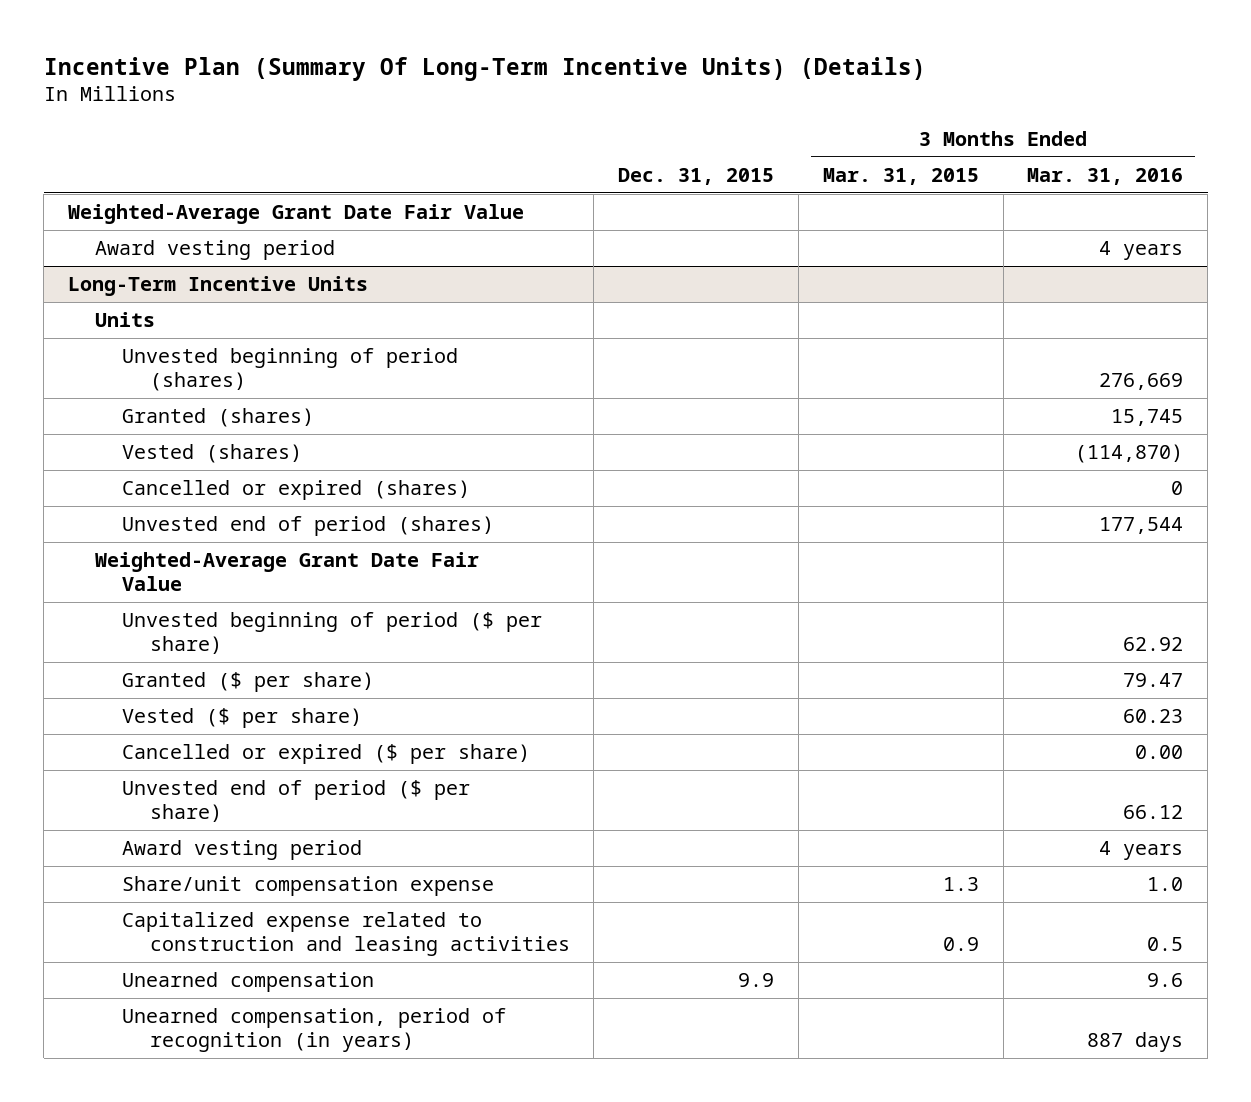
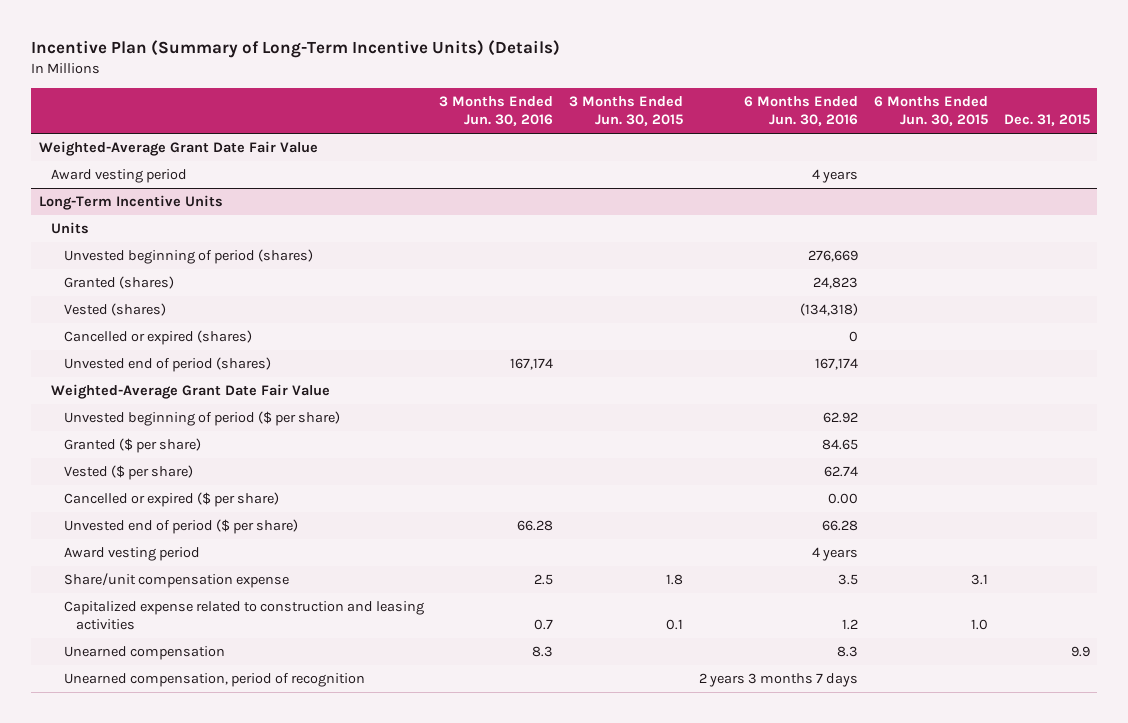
- Incentive Plan (Summary Of Long-Term Incentive Units) (Details)
+ Incentive Plan (Summary of Long-Term Incentive Units) (Details)
- | Dec. 31, 2015 | 3 Months Ended Mar. 31, 2015 | 3 Months Ended Mar. 31, 2016
+ | 3 Months Ended Jun. 30, 2016 | 3 Months Ended Jun. 30, 2015 | 6 Months Ended Jun. 30, 2016 | 6 Months Ended Jun. 30, 2015 | Dec. 31, 2015
@ Long-Term Incentive Units
- Unearned compensation, period of recognition (in years) | | | 887 days
+ Unearned compensation, period of recognition | | | 2 years 3 months 7 days | |

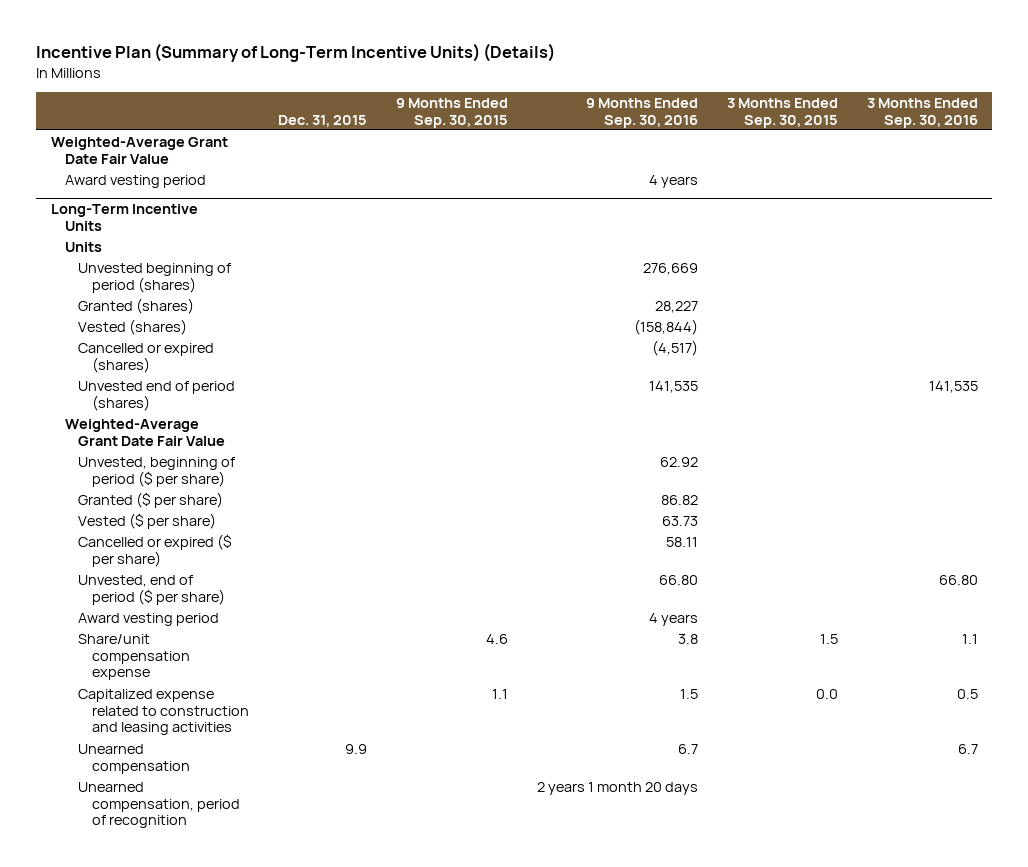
- | 3 Months Ended Jun. 30, 2016 | 3 Months Ended Jun. 30, 2015 | 6 Months Ended Jun. 30, 2016 | 6 Months Ended Jun. 30, 2015 | Dec. 31, 2015
+ | Dec. 31, 2015 | 9 Months Ended Sep. 30, 2015 | 9 Months Ended Sep. 30, 2016 | 3 Months Ended Sep. 30, 2015 | 3 Months Ended Sep. 30, 2016
@ Long-Term Incentive Units
- Unvested beginning of period ($ per share) | | | 62.92 | |
+ Unvested, beginning of period ($ per share) | | | 62.92 | |
- Unvested end of period ($ per share) | 66.28 | | 66.28 | |
+ Unvested, end of period ($ per share) | | | 66.80 | | 66.80

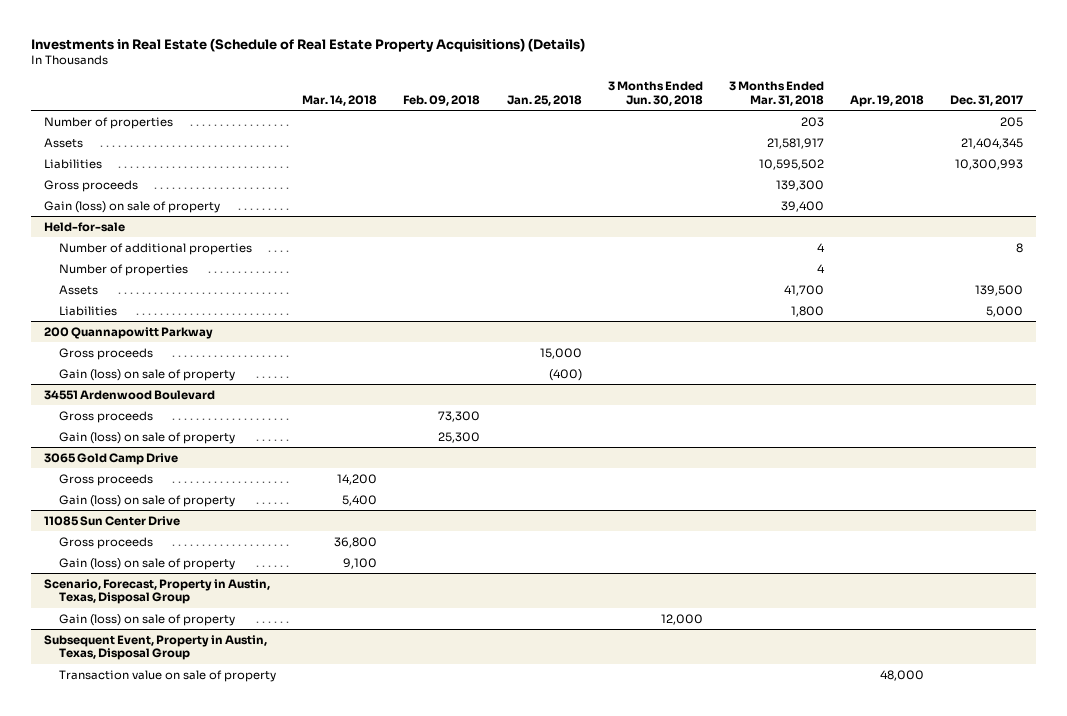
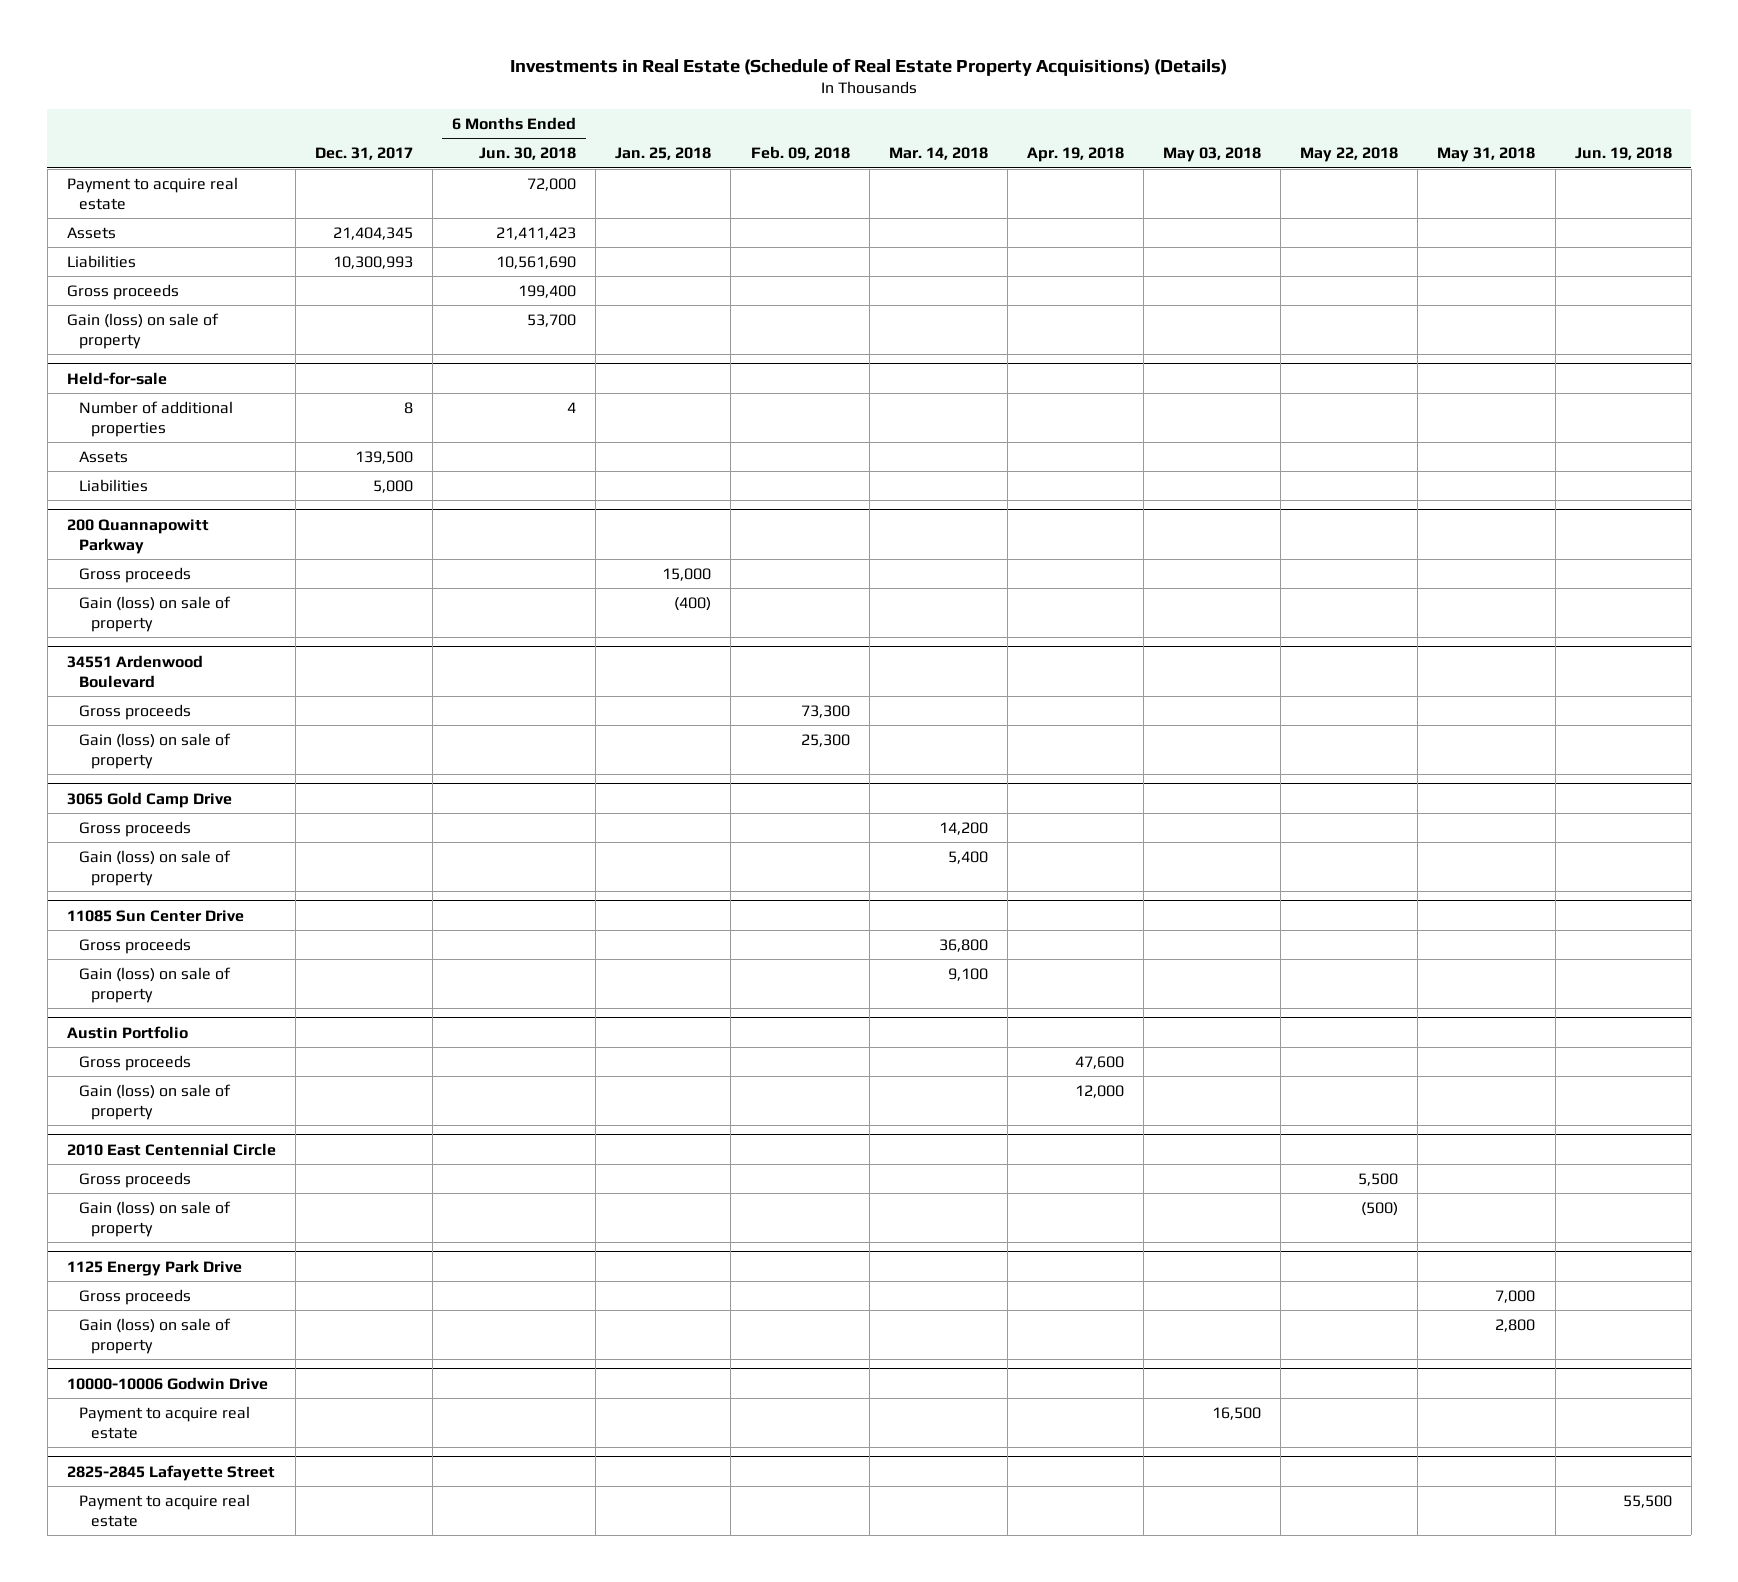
- | Mar. 14, 2018 | Feb. 09, 2018 | Jan. 25, 2018 | 3 Months Ended Jun. 30, 2018 | 3 Months Ended Mar. 31, 2018 | Apr. 19, 2018 | Dec. 31, 2017
+ | Dec. 31, 2017 | 6 Months Ended Jun. 30, 2018 | Jan. 25, 2018 | Feb. 09, 2018 | Mar. 14, 2018 | Apr. 19, 2018 | May 03, 2018 | May 22, 2018 | May 31, 2018 | Jun. 19, 2018
- Number of properties | | | | | 203 | | 205
+ Payment to acquire real estate | | 72,000 | | | | | | | |
@ Held-for-sale
- Number of properties | | | | | 4 | |
- Scenario, Forecast, Property in Austin, Texas, Disposal Group
- Gain (loss) on sale of property | | | | 12,000 | | |
- Subsequent Event, Property in Austin, Texas, Disposal Group
- Transaction value on sale of property | | | | | | 48,000 |
+ Austin Portfolio
+ Gross proceeds | | | | | | 47,600 | | | |
+ Gain (loss) on sale of property | | | | | | 12,000 | | | |
+ 2010 East Centennial Circle
+ Gross proceeds | | | | | | | | 5,500 | |
+ Gain (loss) on sale of property | | | | | | | | (500) | |
+ 1125 Energy Park Drive
+ Gross proceeds | | | | | | | | | 7,000 |
+ Gain (loss) on sale of property | | | | | | | | | 2,800 |
+ 10000-10006 Godwin Drive
+ Payment to acquire real estate | | | | | | | 16,500 | | |
+ 2825-2845 Lafayette Street
+ Payment to acquire real estate | | | | | | | | | | 55,500

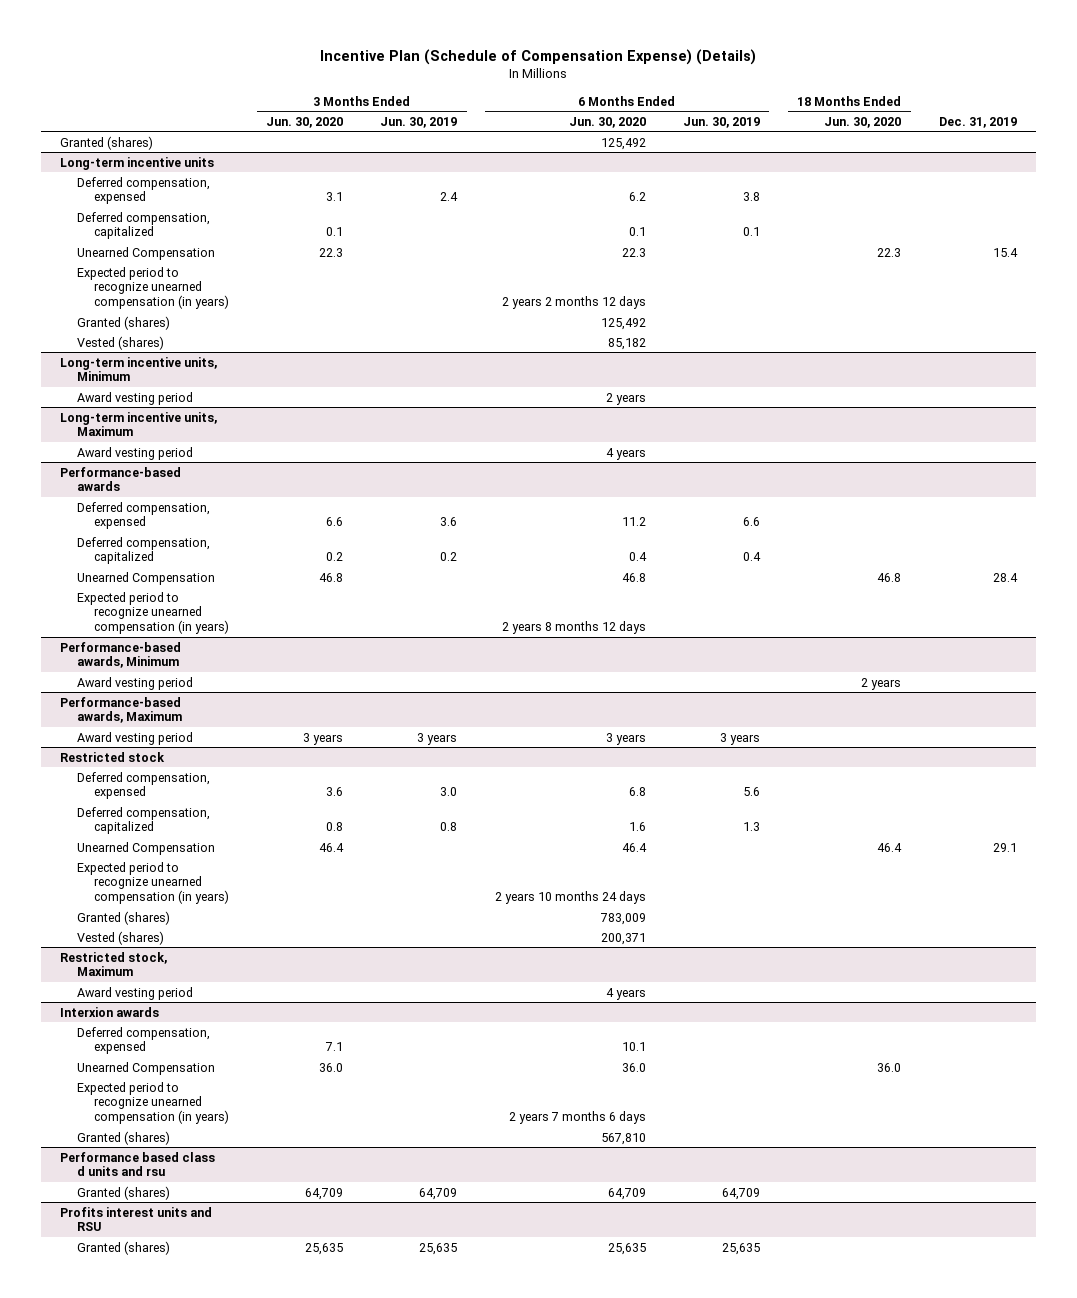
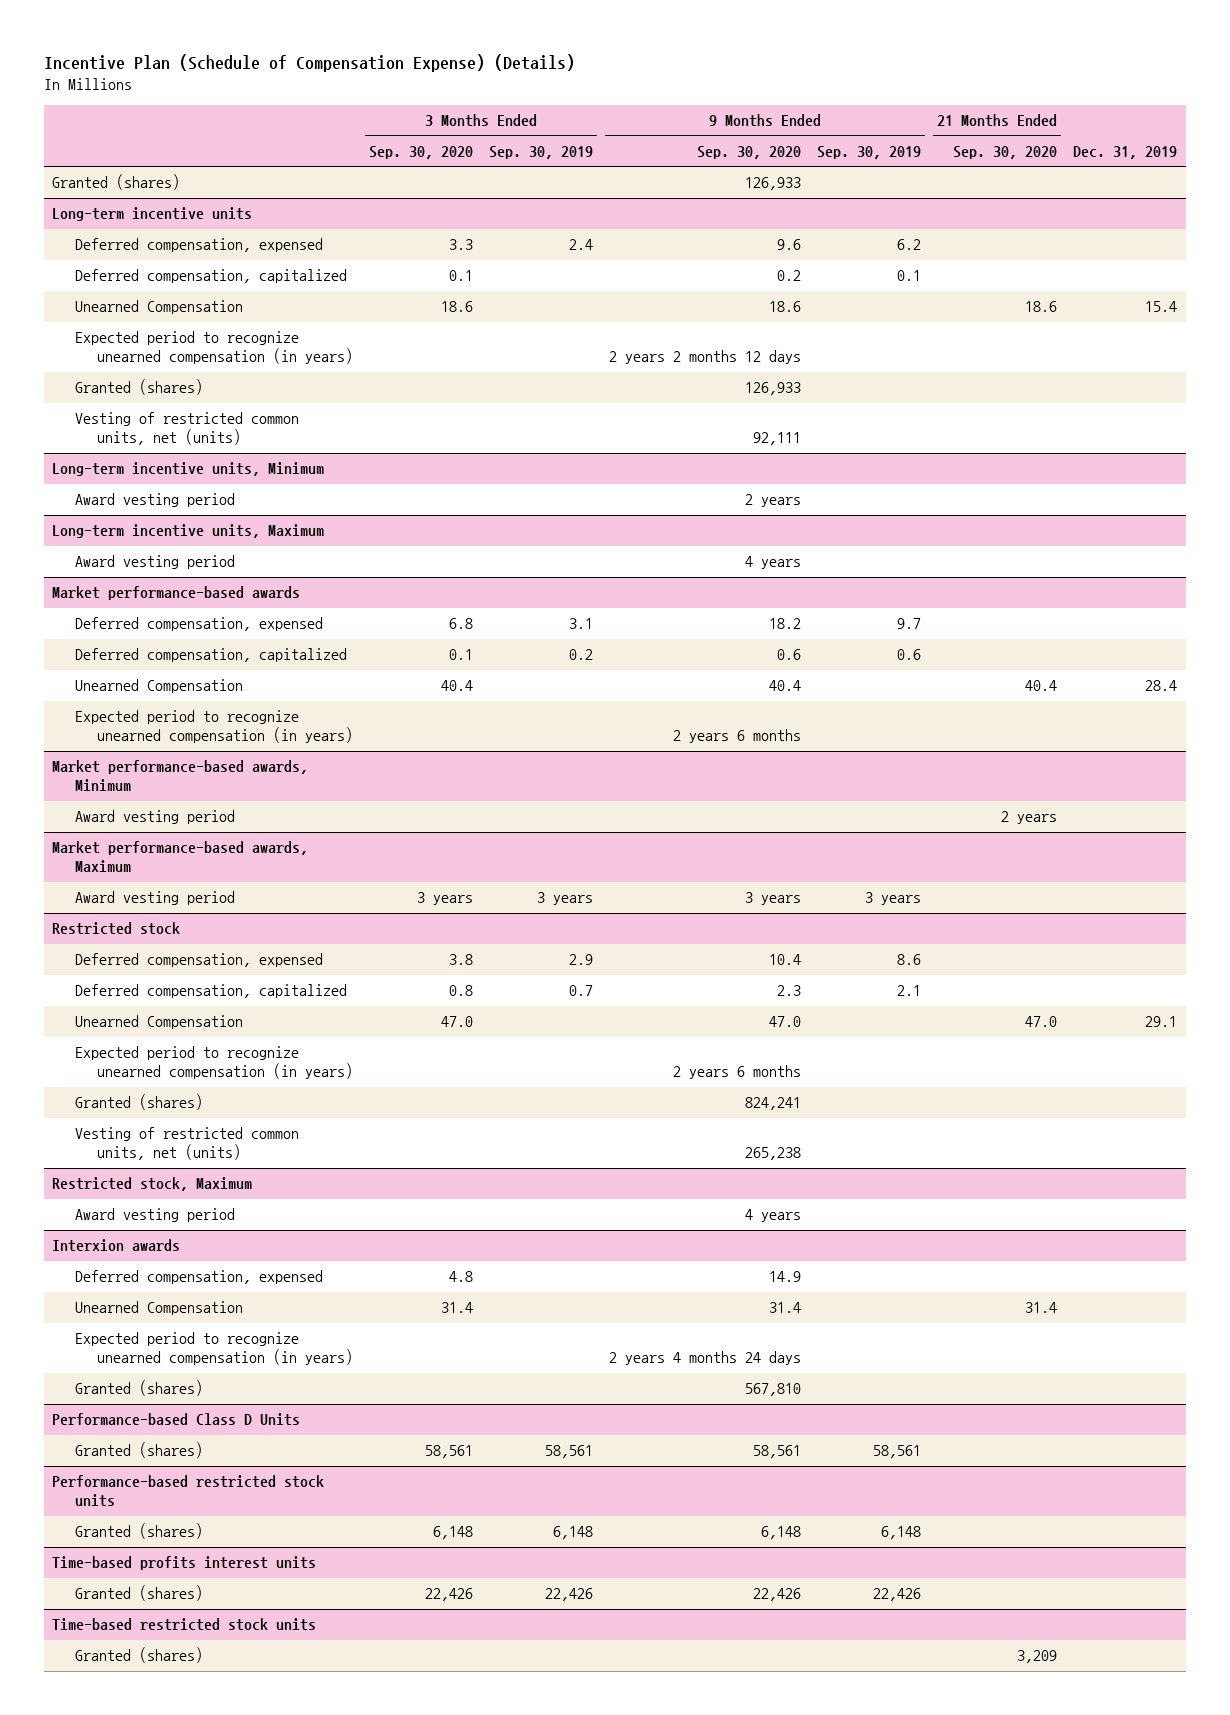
- | 3 Months Ended Jun. 30, 2020 | 3 Months Ended Jun. 30, 2019 | 6 Months Ended Jun. 30, 2020 | 6 Months Ended Jun. 30, 2019 | 18 Months Ended Jun. 30, 2020 | Dec. 31, 2019
+ | 3 Months Ended Sep. 30, 2020 | 3 Months Ended Sep. 30, 2019 | 9 Months Ended Sep. 30, 2020 | 9 Months Ended Sep. 30, 2019 | 21 Months Ended Sep. 30, 2020 | Dec. 31, 2019
@ Long-term incentive units
- Vested (shares) | | | 85,182 | | |
+ Vesting of restricted common units, net (units) | | | 92,111 | | |
- Performance-based awards
+ Market performance-based awards
- Performance-based awards, Minimum
+ Market performance-based awards, Minimum
- Performance-based awards, Maximum
+ Market performance-based awards, Maximum
@ Restricted stock
- Vested (shares) | | | 200,371 | | |
+ Vesting of restricted common units, net (units) | | | 265,238 | | |
- Performance based class d units and rsu
- Granted (shares) | 64,709 | 64,709 | 64,709 | 64,709 | |
- Profits interest units and RSU
- Granted (shares) | 25,635 | 25,635 | 25,635 | 25,635 | |
+ Performance-based Class D Units
+ Granted (shares) | 58,561 | 58,561 | 58,561 | 58,561 | |
+ Performance-based restricted stock units
+ Granted (shares) | 6,148 | 6,148 | 6,148 | 6,148 | |
+ Time-based profits interest units
+ Granted (shares) | 22,426 | 22,426 | 22,426 | 22,426 | |
+ Time-based restricted stock units
+ Granted (shares) | | | | | 3,209 |

